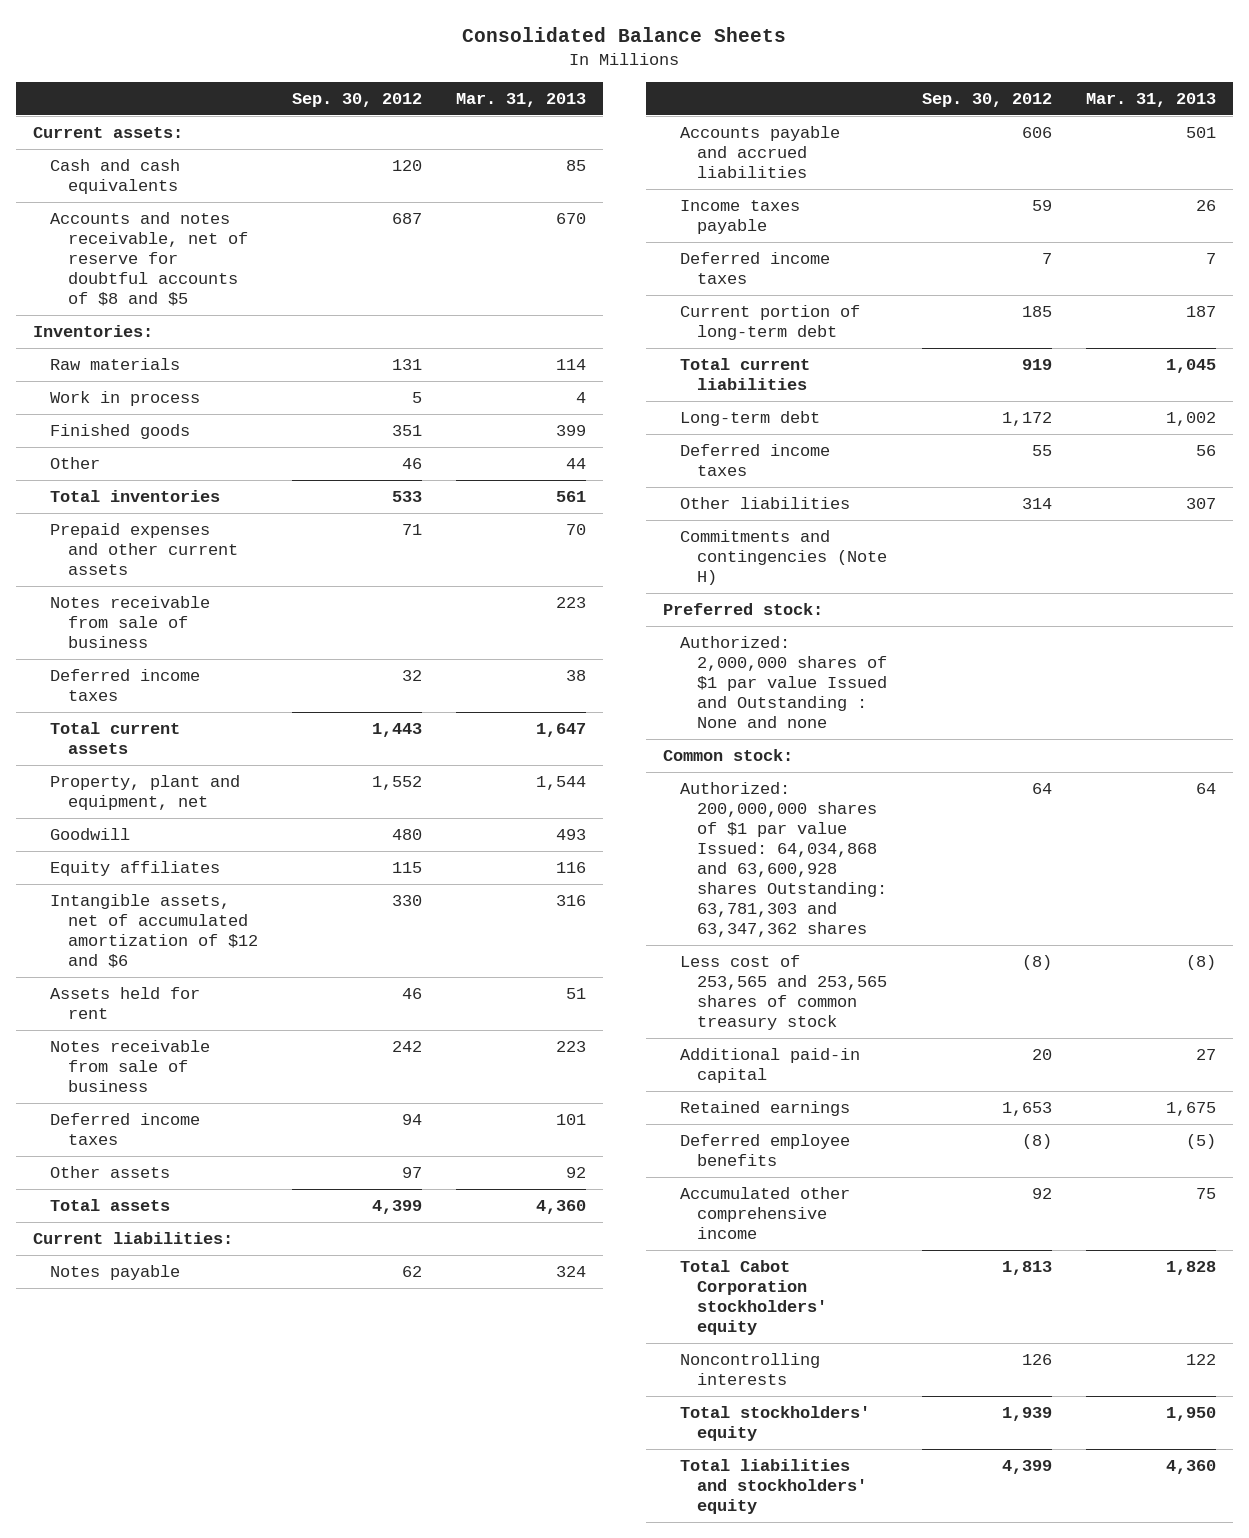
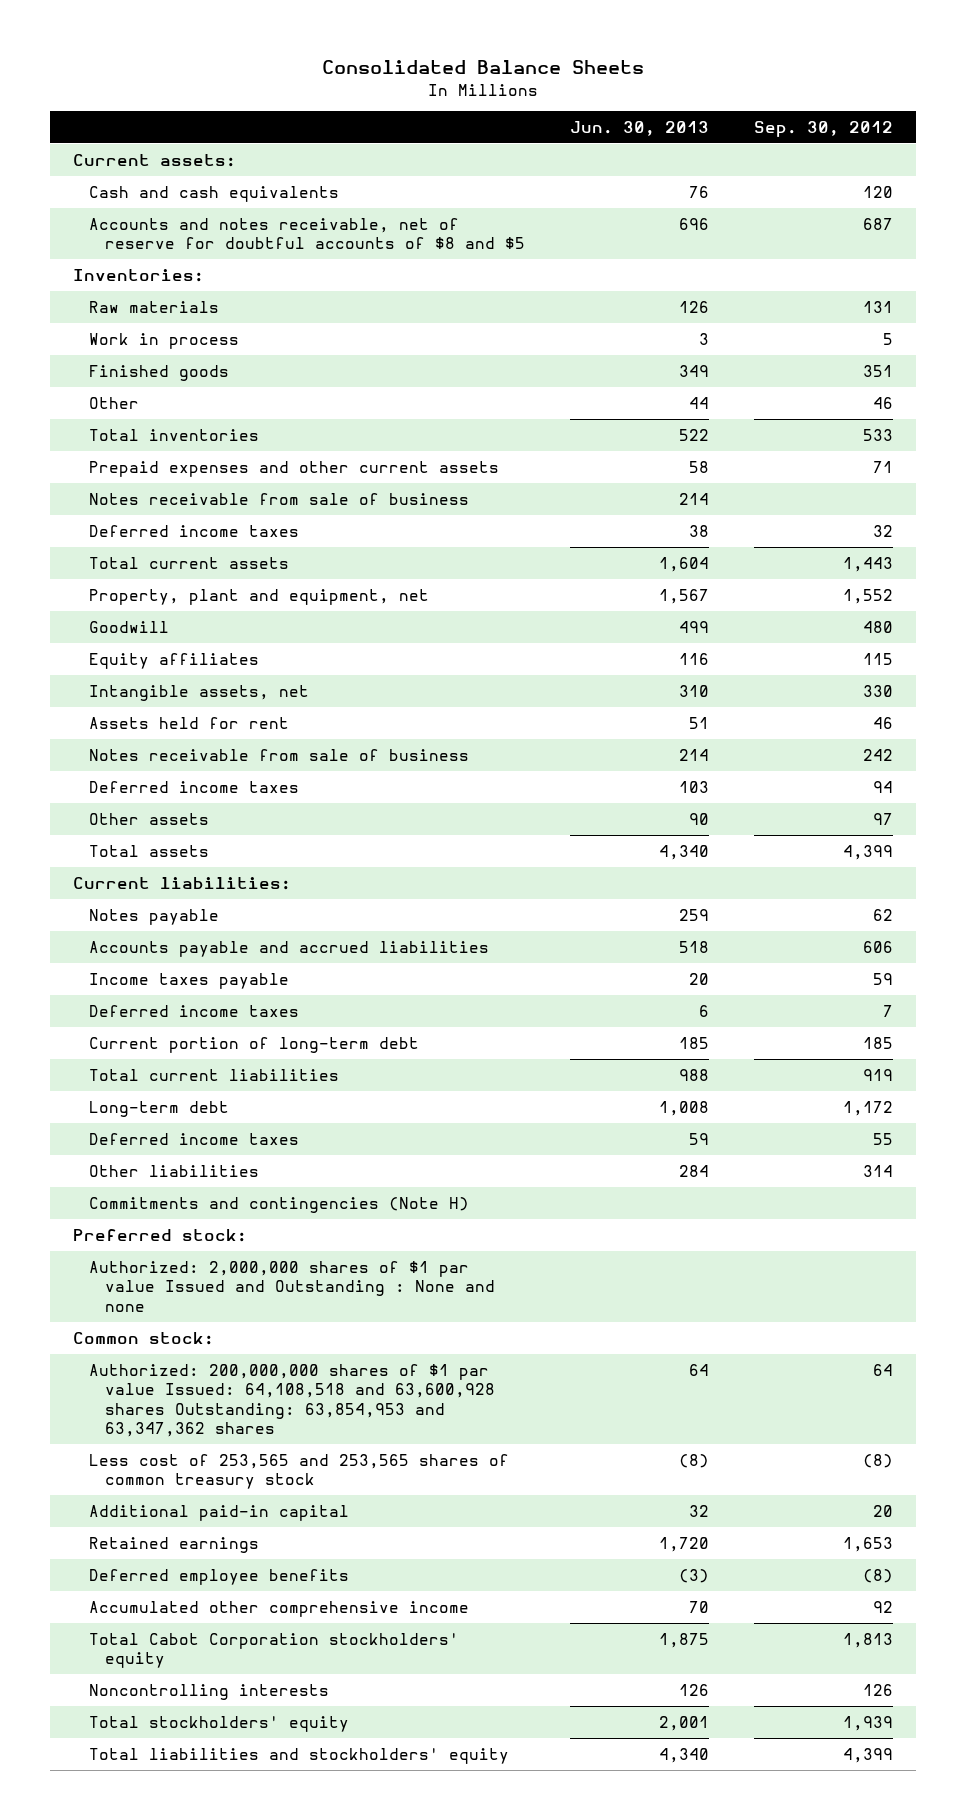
- | Sep. 30, 2012 | Mar. 31, 2013
+ | Jun. 30, 2013 | Sep. 30, 2012
- Intangible assets, net of accumulated amortization of $12 and $6 | 330 | 316
+ Intangible assets, net | 310 | 330
- Authorized: 200,000,000 shares of $1 par value Issued: 64,034,868 and 63,600,928 shares Outstanding: 63,781,303 and 63,347,362 shares | 64 | 64
+ Authorized: 200,000,000 shares of $1 par value Issued: 64,108,518 and 63,600,928 shares Outstanding: 63,854,953 and 63,347,362 shares | 64 | 64

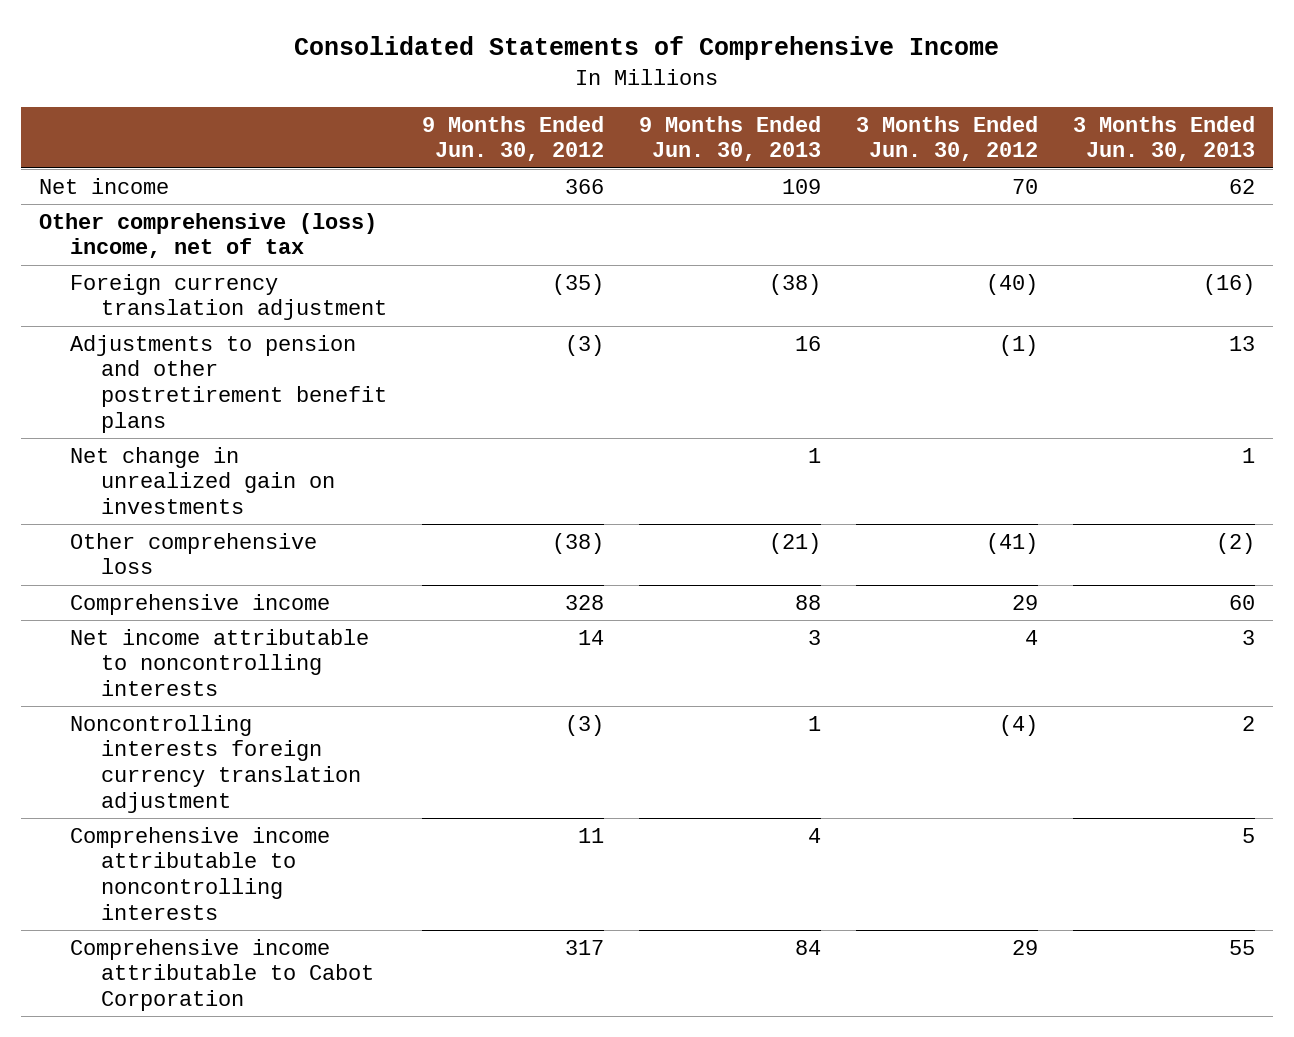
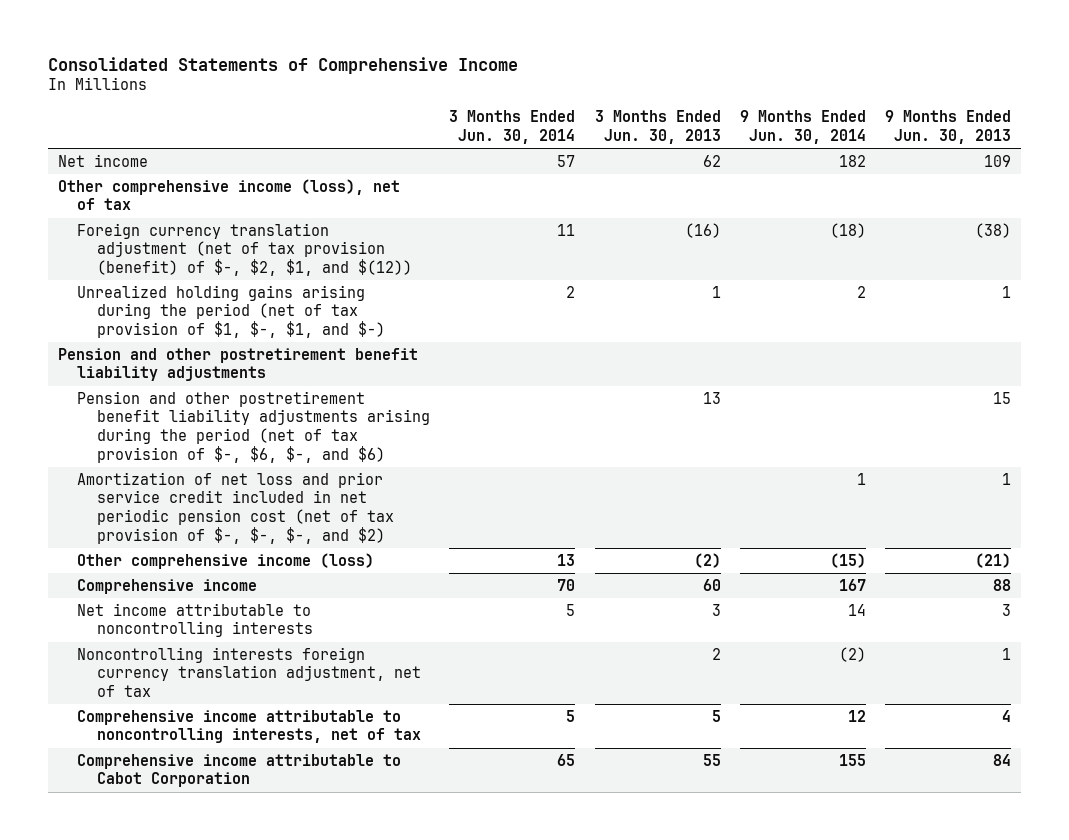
- | 9 Months Ended Jun. 30, 2012 | 9 Months Ended Jun. 30, 2013 | 3 Months Ended Jun. 30, 2012 | 3 Months Ended Jun. 30, 2013
+ | 3 Months Ended Jun. 30, 2014 | 3 Months Ended Jun. 30, 2013 | 9 Months Ended Jun. 30, 2014 | 9 Months Ended Jun. 30, 2013
- Other comprehensive (loss) income, net of tax
- Foreign currency translation adjustment | (35) | (38) | (40) | (16)
- Adjustments to pension and other postretirement benefit plans | (3) | 16 | (1) | 13
- Net change in unrealized gain on investments | | 1 | | 1
- Other comprehensive loss | (38) | (21) | (41) | (2)
+ Other comprehensive income (loss), net of tax
+ Foreign currency translation adjustment (net of tax provision (benefit) of $-, $2, $1, and $(12)) | 11 | (16) | (18) | (38)
+ Unrealized holding gains arising during the period (net of tax provision of $1, $-, $1, and $-) | 2 | 1 | 2 | 1
+ Pension and other postretirement benefit liability adjustments
+ Pension and other postretirement benefit liability adjustments arising during the period (net of tax provision of $-, $6, $-, and $6) | | 13 | | 15
+ Amortization of net loss and prior service credit included in net periodic pension cost (net of tax provision of $-, $-, $-, and $2) | | | 1 | 1
+ Other comprehensive income (loss) | 13 | (2) | (15) | (21)
- Noncontrolling interests foreign currency translation adjustment | (3) | 1 | (4) | 2
- Comprehensive income attributable to noncontrolling interests | 11 | 4 | | 5
+ Noncontrolling interests foreign currency translation adjustment, net of tax | | 2 | (2) | 1
+ Comprehensive income attributable to noncontrolling interests, net of tax | 5 | 5 | 12 | 4

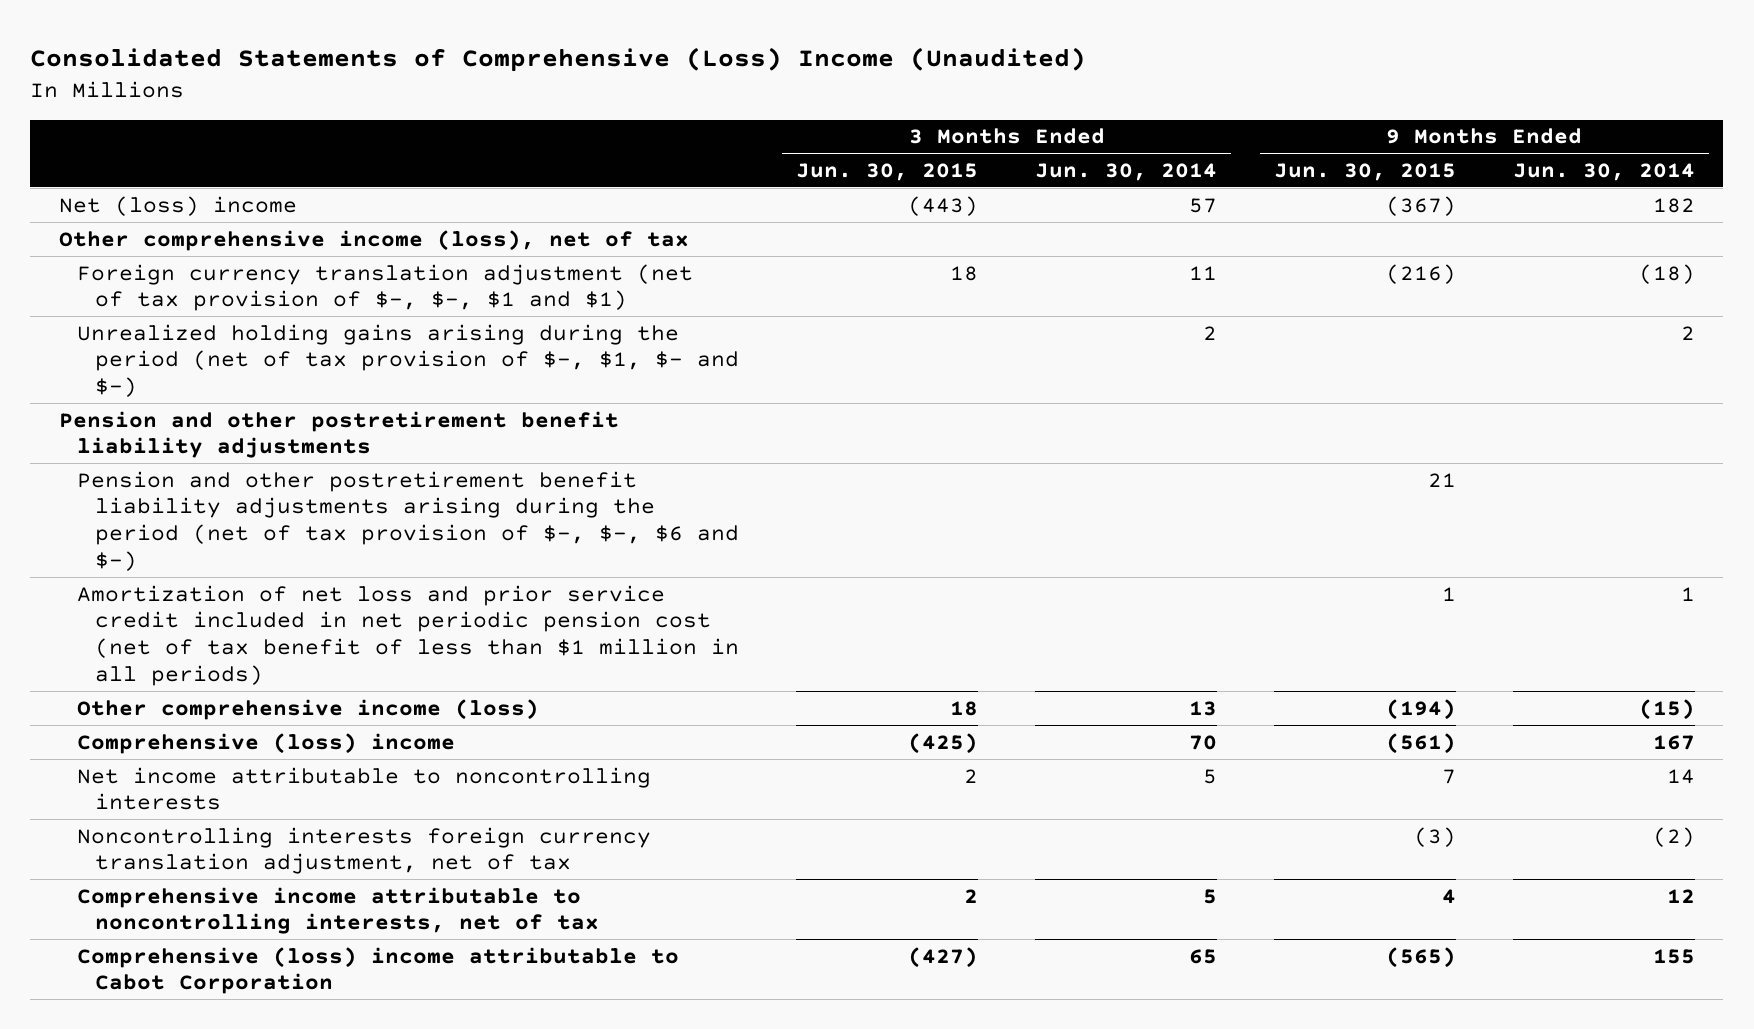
- Consolidated Statements of Comprehensive Income
+ Consolidated Statements of Comprehensive (Loss) Income (Unaudited)
- | 3 Months Ended Jun. 30, 2014 | 3 Months Ended Jun. 30, 2013 | 9 Months Ended Jun. 30, 2014 | 9 Months Ended Jun. 30, 2013
+ | 3 Months Ended Jun. 30, 2015 | 3 Months Ended Jun. 30, 2014 | 9 Months Ended Jun. 30, 2015 | 9 Months Ended Jun. 30, 2014
- Net income | 57 | 62 | 182 | 109
+ Net (loss) income | (443) | 57 | (367) | 182
- Foreign currency translation adjustment (net of tax provision (benefit) of $-, $2, $1, and $(12)) | 11 | (16) | (18) | (38)
- Unrealized holding gains arising during the period (net of tax provision of $1, $-, $1, and $-) | 2 | 1 | 2 | 1
+ Foreign currency translation adjustment (net of tax provision of $-, $-, $1 and $1) | 18 | 11 | (216) | (18)
+ Unrealized holding gains arising during the period (net of tax provision of $-, $1, $- and $-) | | 2 | | 2
- Pension and other postretirement benefit liability adjustments arising during the period (net of tax provision of $-, $6, $-, and $6) | | 13 | | 15
- Amortization of net loss and prior service credit included in net periodic pension cost (net of tax provision of $-, $-, $-, and $2) | | | 1 | 1
+ Pension and other postretirement benefit liability adjustments arising during the period (net of tax provision of $-, $-, $6 and $-) | | | 21 |
+ Amortization of net loss and prior service credit included in net periodic pension cost (net of tax benefit of less than $1 million in all periods) | | | 1 | 1
- Comprehensive income | 70 | 60 | 167 | 88
+ Comprehensive (loss) income | (425) | 70 | (561) | 167
- Comprehensive income attributable to Cabot Corporation | 65 | 55 | 155 | 84
+ Comprehensive (loss) income attributable to Cabot Corporation | (427) | 65 | (565) | 155

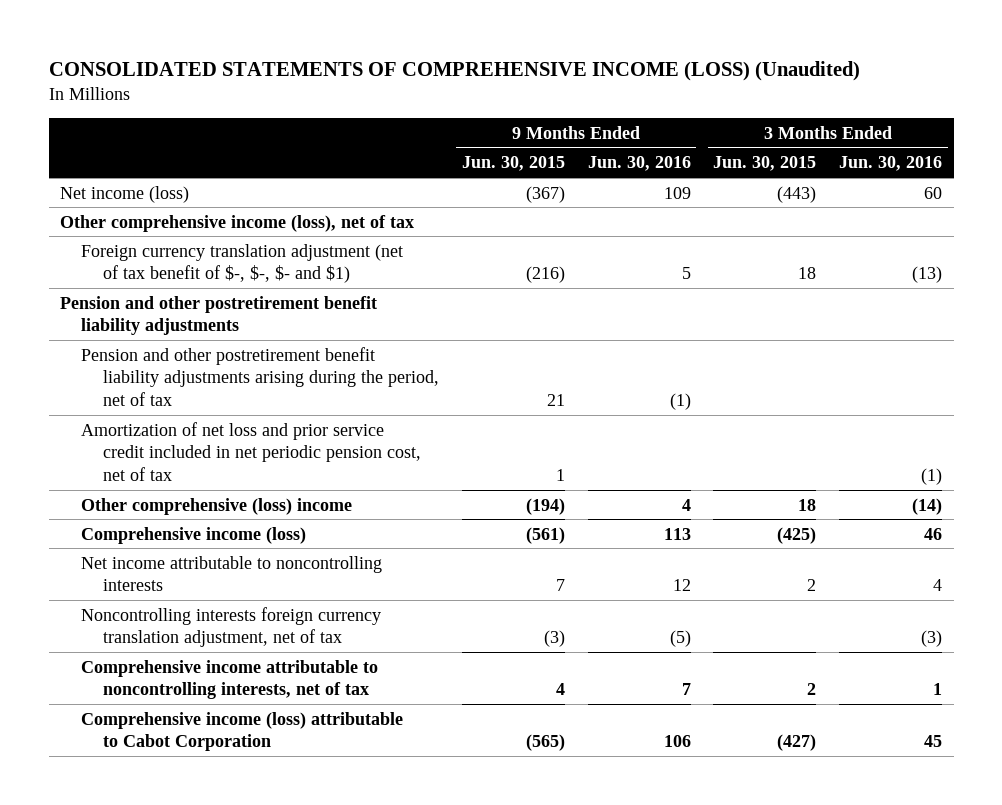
- Consolidated Statements of Comprehensive (Loss) Income (Unaudited)
+ CONSOLIDATED STATEMENTS OF COMPREHENSIVE INCOME (LOSS) (Unaudited)
- | 3 Months Ended Jun. 30, 2015 | 3 Months Ended Jun. 30, 2014 | 9 Months Ended Jun. 30, 2015 | 9 Months Ended Jun. 30, 2014
+ | 9 Months Ended Jun. 30, 2015 | 9 Months Ended Jun. 30, 2016 | 3 Months Ended Jun. 30, 2015 | 3 Months Ended Jun. 30, 2016
- Net (loss) income | (443) | 57 | (367) | 182
+ Net income (loss) | (367) | 109 | (443) | 60
- Foreign currency translation adjustment (net of tax provision of $-, $-, $1 and $1) | 18 | 11 | (216) | (18)
- Unrealized holding gains arising during the period (net of tax provision of $-, $1, $- and $-) | | 2 | | 2
+ Foreign currency translation adjustment (net of tax benefit of $-, $-, $- and $1) | (216) | 5 | 18 | (13)
- Pension and other postretirement benefit liability adjustments arising during the period (net of tax provision of $-, $-, $6 and $-) | | | 21 |
- Amortization of net loss and prior service credit included in net periodic pension cost (net of tax benefit of less than $1 million in all periods) | | | 1 | 1
- Other comprehensive income (loss) | 18 | 13 | (194) | (15)
- Comprehensive (loss) income | (425) | 70 | (561) | 167
+ Pension and other postretirement benefit liability adjustments arising during the period, net of tax | 21 | (1) | |
+ Amortization of net loss and prior service credit included in net periodic pension cost, net of tax | 1 | | | (1)
+ Other comprehensive (loss) income | (194) | 4 | 18 | (14)
+ Comprehensive income (loss) | (561) | 113 | (425) | 46
- Comprehensive (loss) income attributable to Cabot Corporation | (427) | 65 | (565) | 155
+ Comprehensive income (loss) attributable to Cabot Corporation | (565) | 106 | (427) | 45

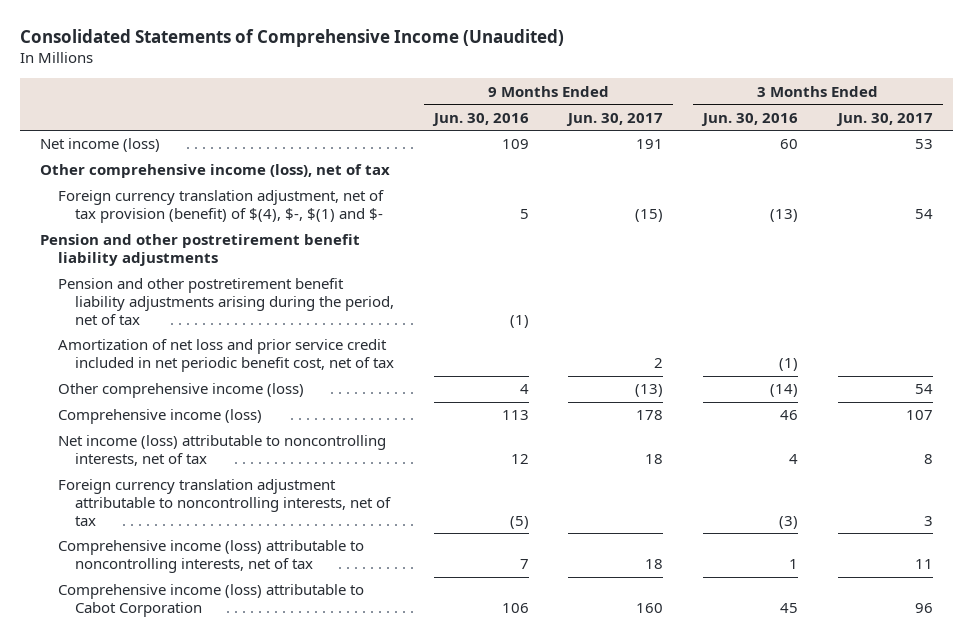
- CONSOLIDATED STATEMENTS OF COMPREHENSIVE INCOME (LOSS) (Unaudited)
+ Consolidated Statements of Comprehensive Income (Unaudited)
- | 9 Months Ended Jun. 30, 2015 | 9 Months Ended Jun. 30, 2016 | 3 Months Ended Jun. 30, 2015 | 3 Months Ended Jun. 30, 2016
+ | 9 Months Ended Jun. 30, 2016 | 9 Months Ended Jun. 30, 2017 | 3 Months Ended Jun. 30, 2016 | 3 Months Ended Jun. 30, 2017
- Foreign currency translation adjustment (net of tax benefit of $-, $-, $- and $1) | (216) | 5 | 18 | (13)
+ Foreign currency translation adjustment, net of tax provision (benefit) of $(4), $-, $(1) and $- | 5 | (15) | (13) | 54
- Amortization of net loss and prior service credit included in net periodic pension cost, net of tax | 1 | | | (1)
- Other comprehensive (loss) income | (194) | 4 | 18 | (14)
+ Amortization of net loss and prior service credit included in net periodic benefit cost, net of tax | | 2 | (1) |
+ Other comprehensive income (loss) | 4 | (13) | (14) | 54
- Net income attributable to noncontrolling interests | 7 | 12 | 2 | 4
- Noncontrolling interests foreign currency translation adjustment, net of tax | (3) | (5) | | (3)
- Comprehensive income attributable to noncontrolling interests, net of tax | 4 | 7 | 2 | 1
+ Net income (loss) attributable to noncontrolling interests, net of tax | 12 | 18 | 4 | 8
+ Foreign currency translation adjustment attributable to noncontrolling interests, net of tax | (5) | | (3) | 3
+ Comprehensive income (loss) attributable to noncontrolling interests, net of tax | 7 | 18 | 1 | 11

